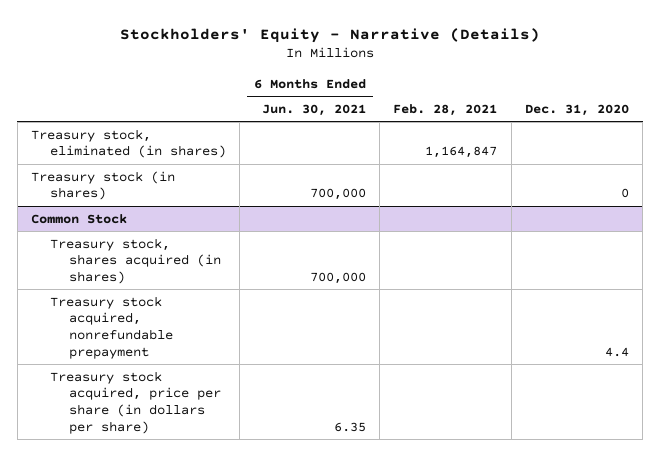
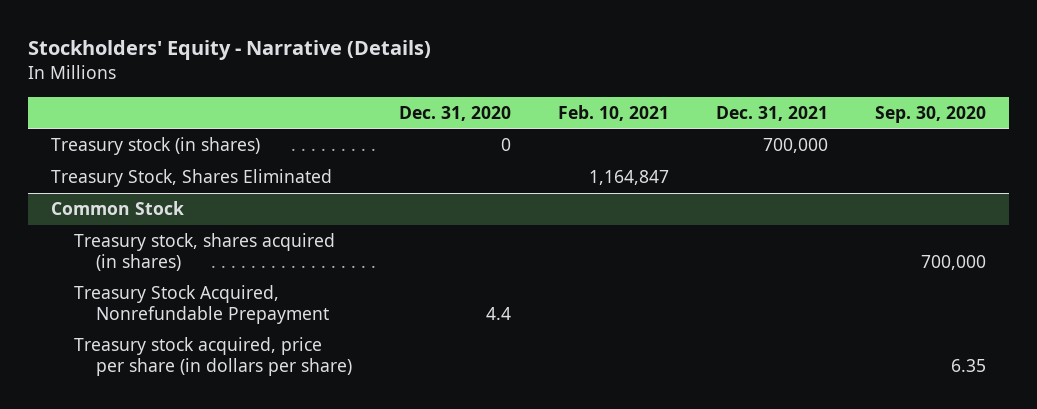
- | 6 Months Ended Jun. 30, 2021 | Feb. 28, 2021 | Dec. 31, 2020
+ | Dec. 31, 2020 | Feb. 10, 2021 | Dec. 31, 2021 | Sep. 30, 2020
- Treasury stock, eliminated (in shares) | | 1,164,847 |
+ Treasury Stock, Shares Eliminated | | 1,164,847 | |
@ Common Stock
- Treasury stock acquired, nonrefundable prepayment | | | 4.4
+ Treasury Stock Acquired, Nonrefundable Prepayment | 4.4 | | |

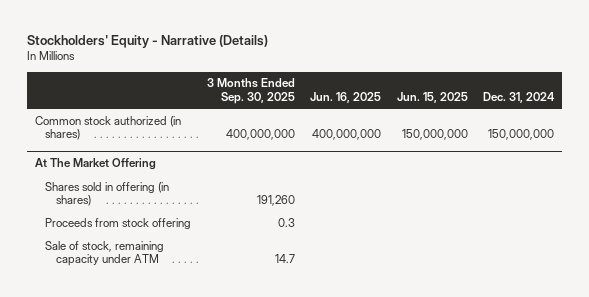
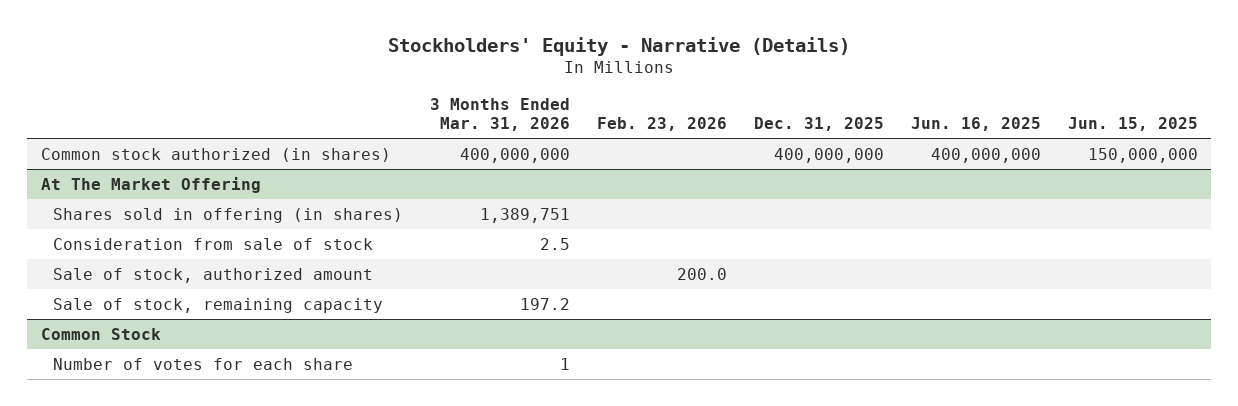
- | 3 Months Ended Sep. 30, 2025 | Jun. 16, 2025 | Jun. 15, 2025 | Dec. 31, 2024
+ | 3 Months Ended Mar. 31, 2026 | Feb. 23, 2026 | Dec. 31, 2025 | Jun. 16, 2025 | Jun. 15, 2025
@ At The Market Offering
- Proceeds from stock offering | 0.3 | | |
- Sale of stock, remaining capacity under ATM | 14.7 | | |
+ Consideration from sale of stock | 2.5 | | | |
+ Sale of stock, authorized amount | | 200.0 | | |
+ Sale of stock, remaining capacity | 197.2 | | | |
+ Common Stock
+ Number of votes for each share | 1 | | | |

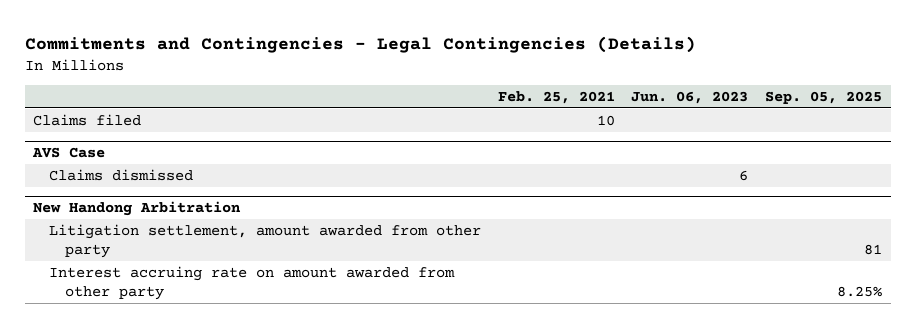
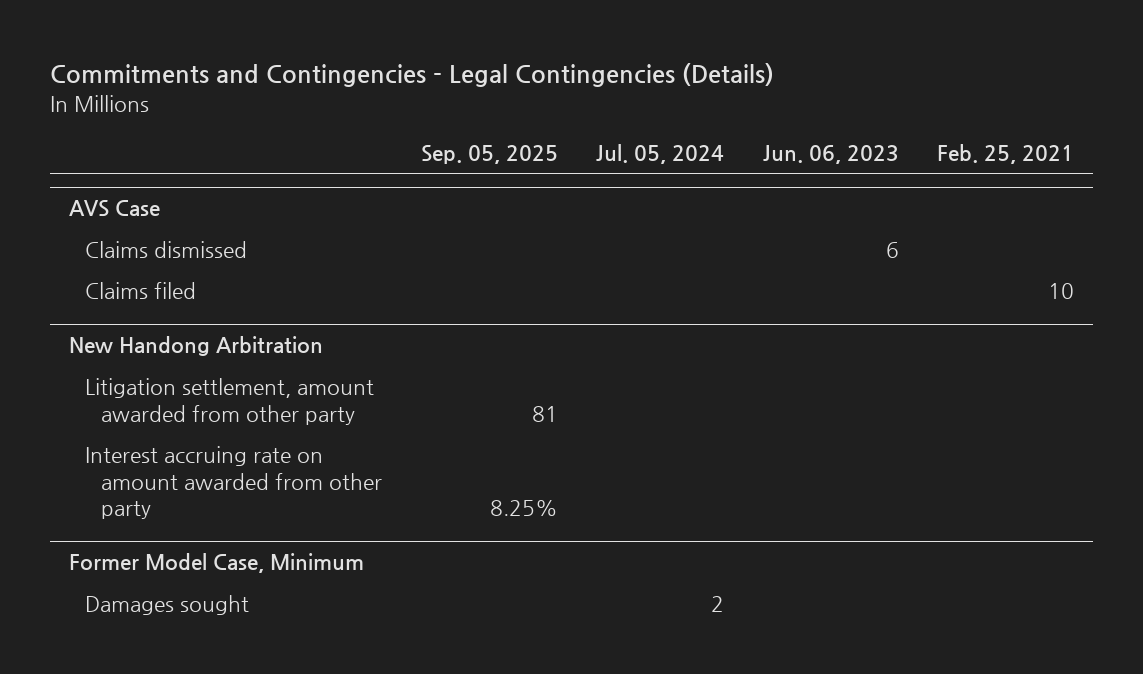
- | Feb. 25, 2021 | Jun. 06, 2023 | Sep. 05, 2025
+ | Sep. 05, 2025 | Jul. 05, 2024 | Jun. 06, 2023 | Feb. 25, 2021
- Claims filed | 10 | |
@ AVS Case
+ Claims filed | | | | 10
+ Former Model Case, Minimum
+ Damages sought | | 2 | |

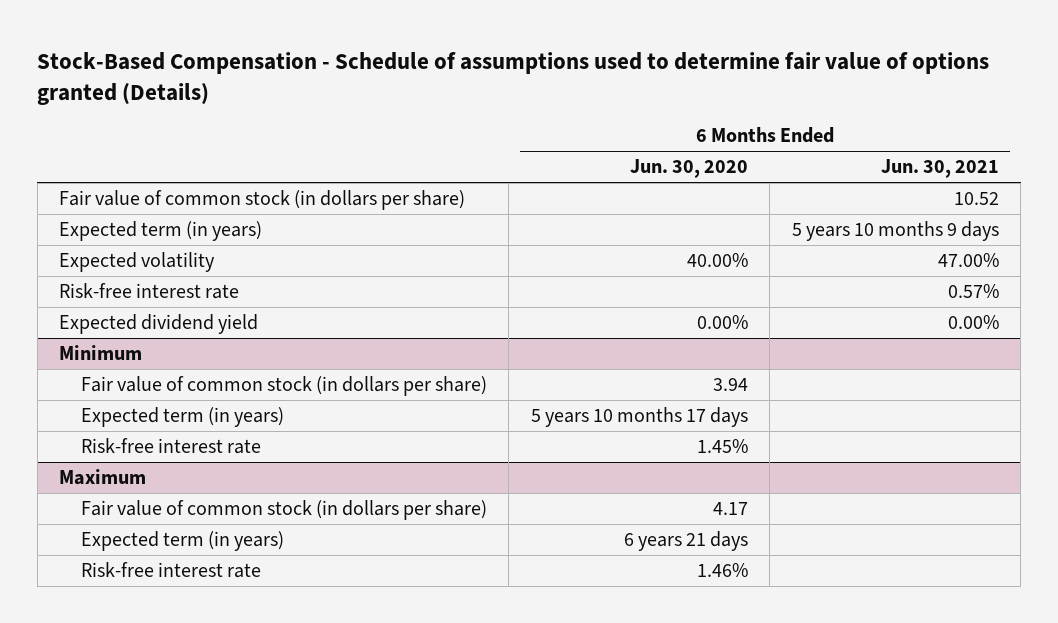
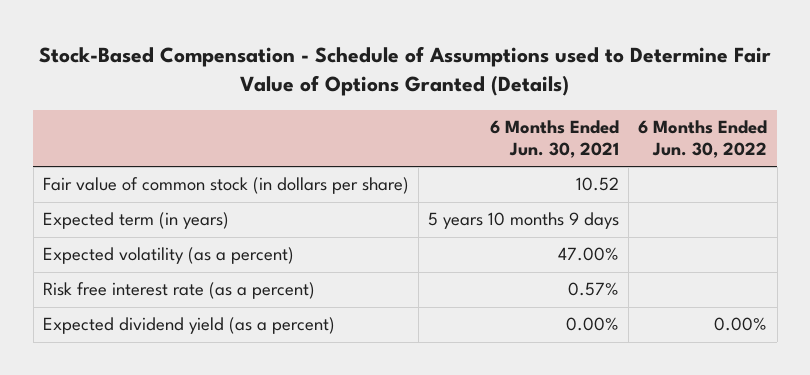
- Stock-Based Compensation - Schedule of assumptions used to determine fair value of options granted (Details)
+ Stock-Based Compensation - Schedule of Assumptions used to Determine Fair Value of Options Granted (Details)
- | 6 Months Ended Jun. 30, 2020 | 6 Months Ended Jun. 30, 2021
+ | 6 Months Ended Jun. 30, 2021 | 6 Months Ended Jun. 30, 2022
- Expected volatility | 40.00% | 47.00%
- Risk-free interest rate | | 0.57%
- Expected dividend yield | 0.00% | 0.00%
- Minimum
- Fair value of common stock (in dollars per share) | 3.94 |
- Expected term (in years) | 5 years 10 months 17 days |
- Risk-free interest rate | 1.45% |
- Maximum
- Fair value of common stock (in dollars per share) | 4.17 |
- Expected term (in years) | 6 years 21 days |
- Risk-free interest rate | 1.46% |
+ Expected volatility (as a percent) | 47.00% |
+ Risk free interest rate (as a percent) | 0.57% |
+ Expected dividend yield (as a percent) | 0.00% | 0.00%

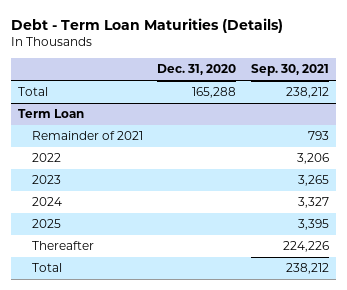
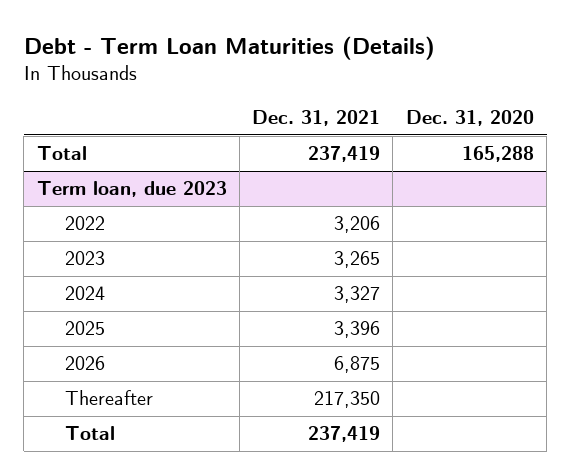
- | Dec. 31, 2020 | Sep. 30, 2021
+ | Dec. 31, 2021 | Dec. 31, 2020
- Term Loan
- Remainder of 2021 | | 793
+ Term loan, due 2023
+ 2026 | 6,875 |

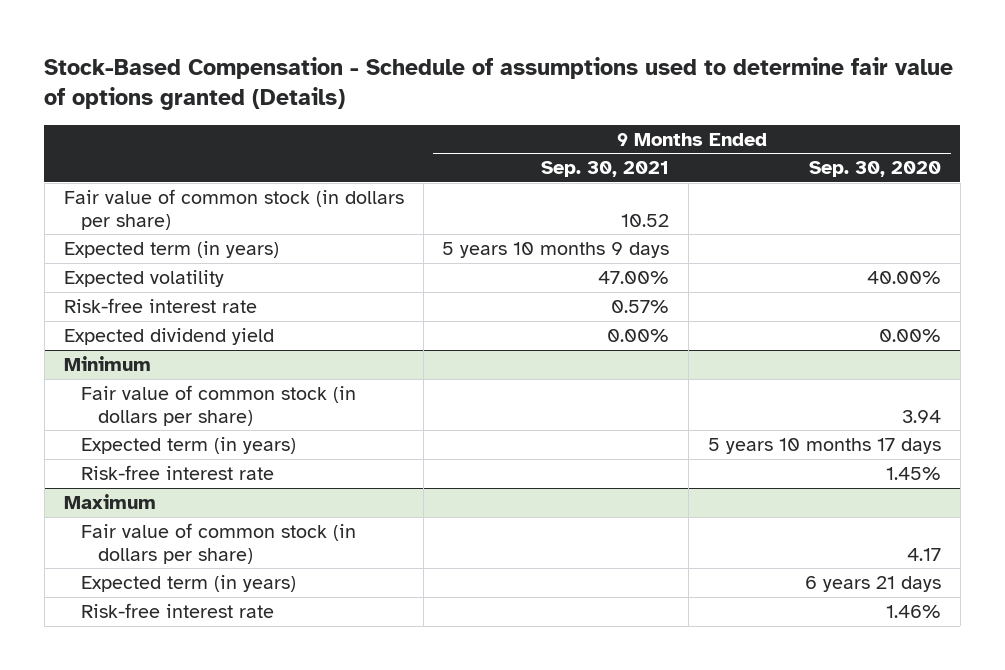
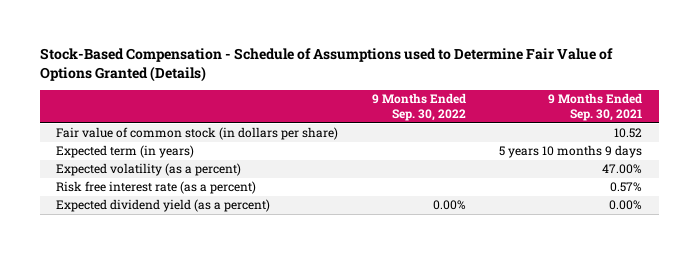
- Stock-Based Compensation - Schedule of assumptions used to determine fair value of options granted (Details)
+ Stock-Based Compensation - Schedule of Assumptions used to Determine Fair Value of Options Granted (Details)
- | 9 Months Ended Sep. 30, 2021 | 9 Months Ended Sep. 30, 2020
+ | 9 Months Ended Sep. 30, 2022 | 9 Months Ended Sep. 30, 2021
- Expected volatility | 47.00% | 40.00%
- Risk-free interest rate | 0.57% |
- Expected dividend yield | 0.00% | 0.00%
- Minimum
- Fair value of common stock (in dollars per share) | | 3.94
- Expected term (in years) | | 5 years 10 months 17 days
- Risk-free interest rate | | 1.45%
- Maximum
- Fair value of common stock (in dollars per share) | | 4.17
- Expected term (in years) | | 6 years 21 days
- Risk-free interest rate | | 1.46%
+ Expected volatility (as a percent) | | 47.00%
+ Risk free interest rate (as a percent) | | 0.57%
+ Expected dividend yield (as a percent) | 0.00% | 0.00%

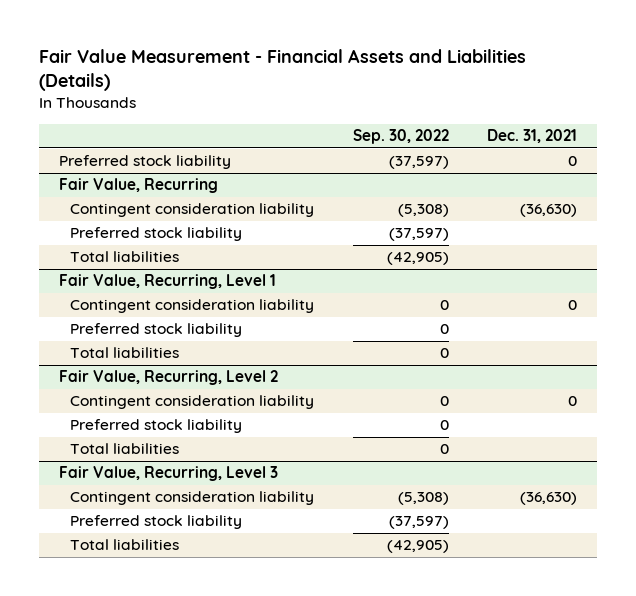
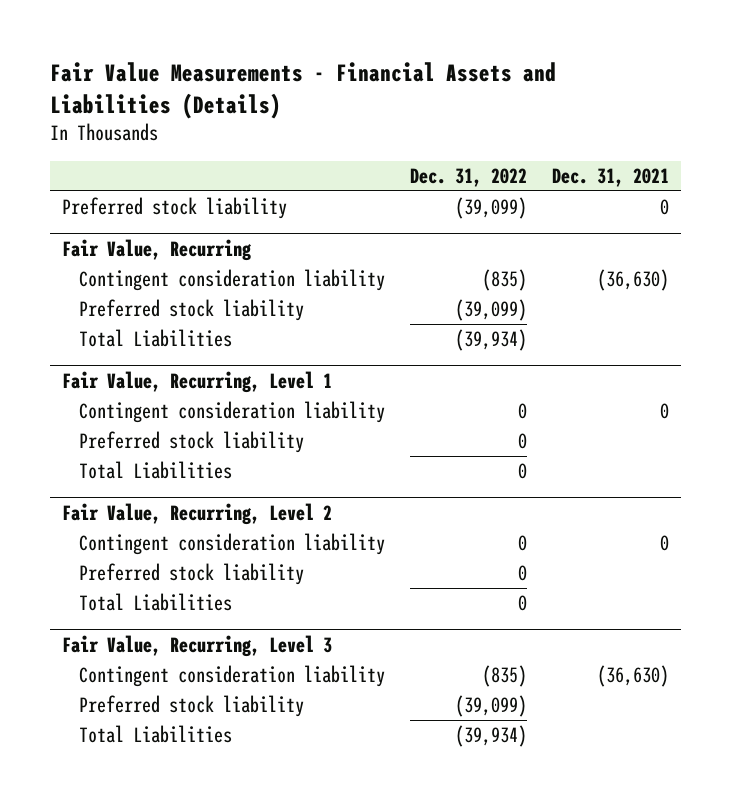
- Fair Value Measurement - Financial Assets and Liabilities (Details)
+ Fair Value Measurements - Financial Assets and Liabilities (Details)
- | Sep. 30, 2022 | Dec. 31, 2021
+ | Dec. 31, 2022 | Dec. 31, 2021
@ Fair Value, Recurring
- Total liabilities | (42,905) |
+ Total Liabilities | (39,934) |
@ Fair Value, Recurring, Level 1
- Total liabilities | 0 |
+ Total Liabilities | 0 |
@ Fair Value, Recurring, Level 2
- Total liabilities | 0 |
+ Total Liabilities | 0 |
@ Fair Value, Recurring, Level 3
- Total liabilities | (42,905) |
+ Total Liabilities | (39,934) |

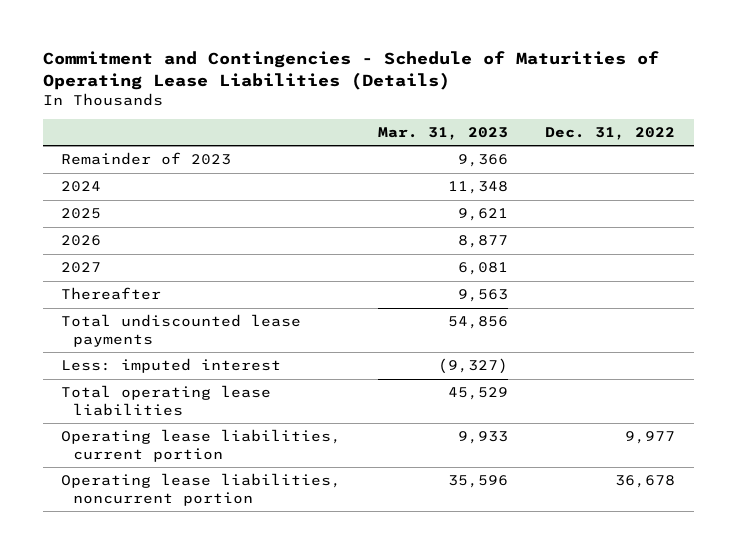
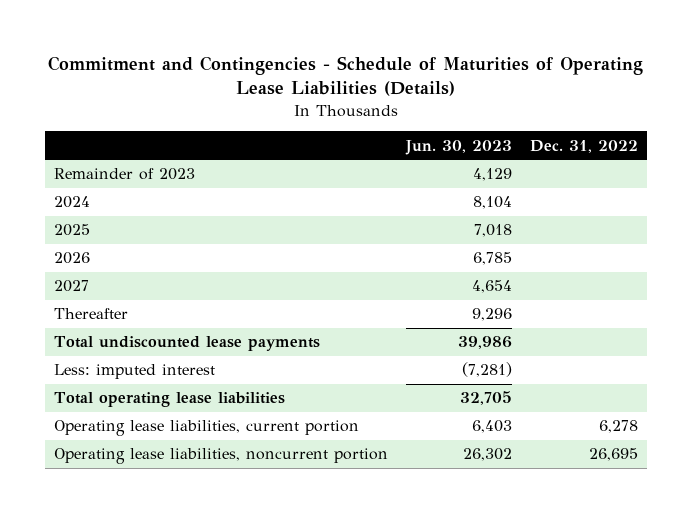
- | Mar. 31, 2023 | Dec. 31, 2022
+ | Jun. 30, 2023 | Dec. 31, 2022
- Operating lease liabilities, current portion | 9,933 | 9,977
- Operating lease liabilities, noncurrent portion | 35,596 | 36,678
+ Operating lease liabilities, current portion | 6,403 | 6,278
+ Operating lease liabilities, noncurrent portion | 26,302 | 26,695

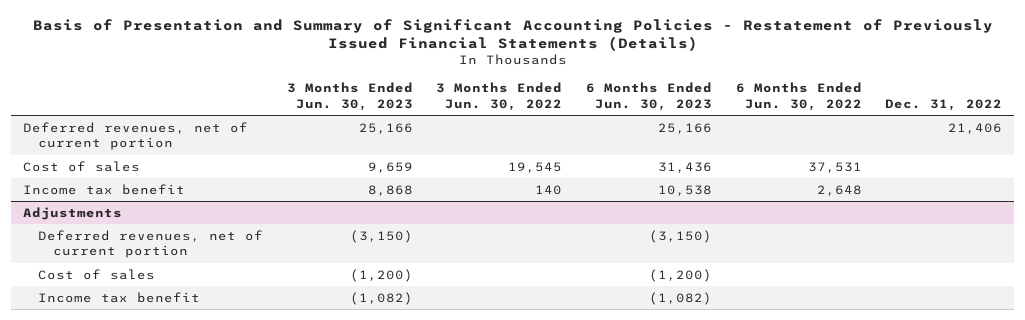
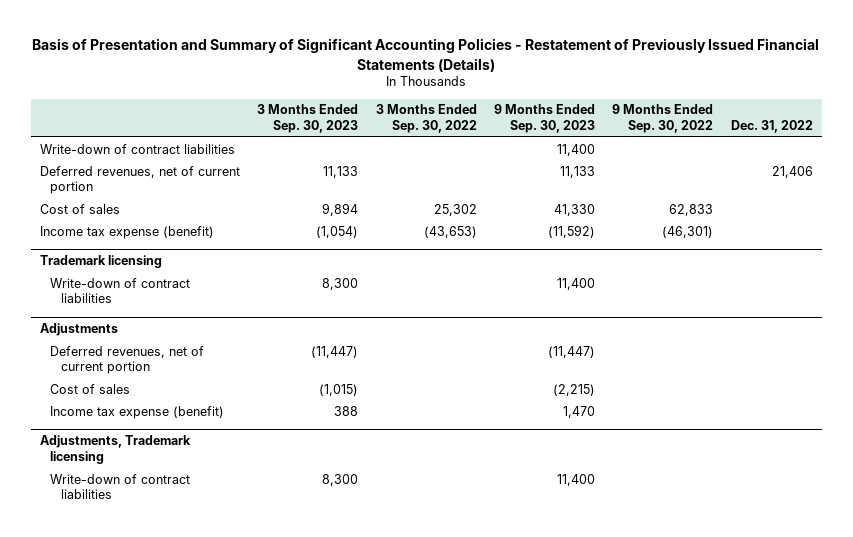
- | 3 Months Ended Jun. 30, 2023 | 3 Months Ended Jun. 30, 2022 | 6 Months Ended Jun. 30, 2023 | 6 Months Ended Jun. 30, 2022 | Dec. 31, 2022
+ | 3 Months Ended Sep. 30, 2023 | 3 Months Ended Sep. 30, 2022 | 9 Months Ended Sep. 30, 2023 | 9 Months Ended Sep. 30, 2022 | Dec. 31, 2022
+ Write-down of contract liabilities | | | 11,400 | |
- Income tax benefit | 8,868 | 140 | 10,538 | 2,648 |
+ Income tax expense (benefit) | (1,054) | (43,653) | (11,592) | (46,301) |
+ Trademark licensing
+ Write-down of contract liabilities | 8,300 | | 11,400 | |
@ Adjustments
- Income tax benefit | (1,082) | | (1,082) | |
+ Income tax expense (benefit) | 388 | | 1,470 | |
+ Adjustments, Trademark licensing
+ Write-down of contract liabilities | 8,300 | | 11,400 | |

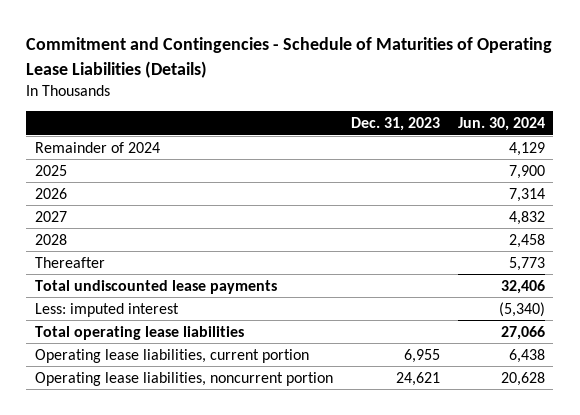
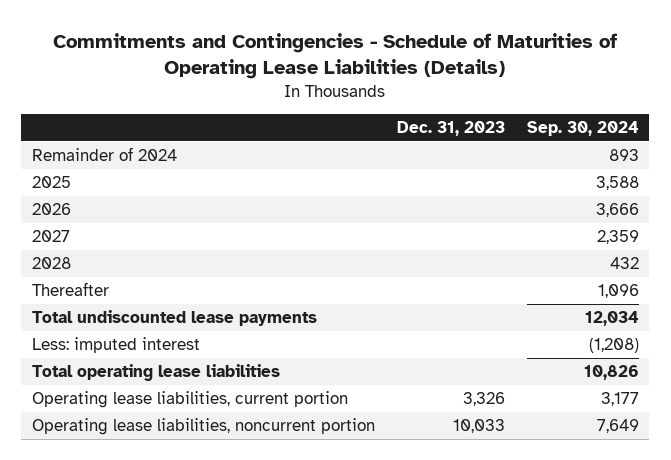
- Commitment and Contingencies - Schedule of Maturities of Operating Lease Liabilities (Details)
+ Commitments and Contingencies - Schedule of Maturities of Operating Lease Liabilities (Details)
- | Dec. 31, 2023 | Jun. 30, 2024
+ | Dec. 31, 2023 | Sep. 30, 2024
- Operating lease liabilities, current portion | 6,955 | 6,438
- Operating lease liabilities, noncurrent portion | 24,621 | 20,628
+ Operating lease liabilities, current portion | 3,326 | 3,177
+ Operating lease liabilities, noncurrent portion | 10,033 | 7,649

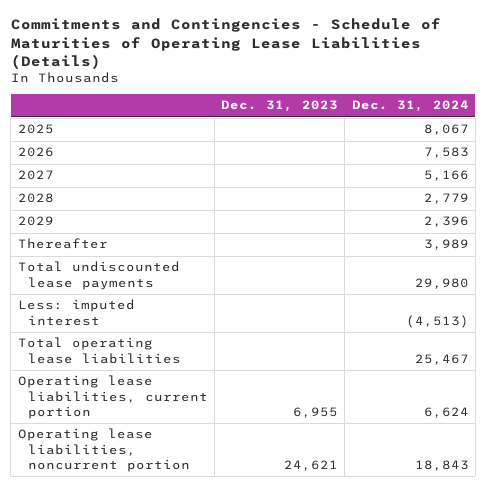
- | Dec. 31, 2023 | Sep. 30, 2024
+ | Dec. 31, 2023 | Dec. 31, 2024
- Remainder of 2024 | | 893
+ 2029 | | 2,396
- Operating lease liabilities, current portion | 3,326 | 3,177
- Operating lease liabilities, noncurrent portion | 10,033 | 7,649
+ Operating lease liabilities, current portion | 6,955 | 6,624
+ Operating lease liabilities, noncurrent portion | 24,621 | 18,843

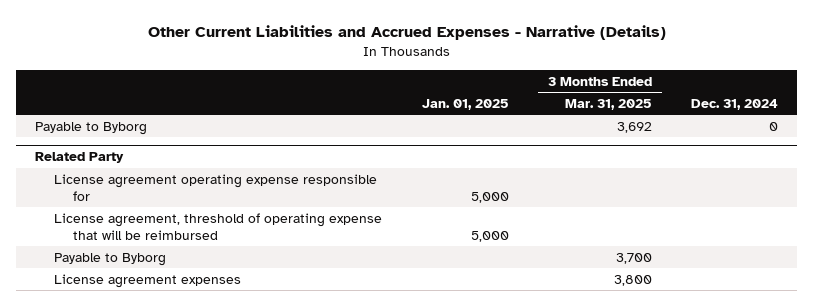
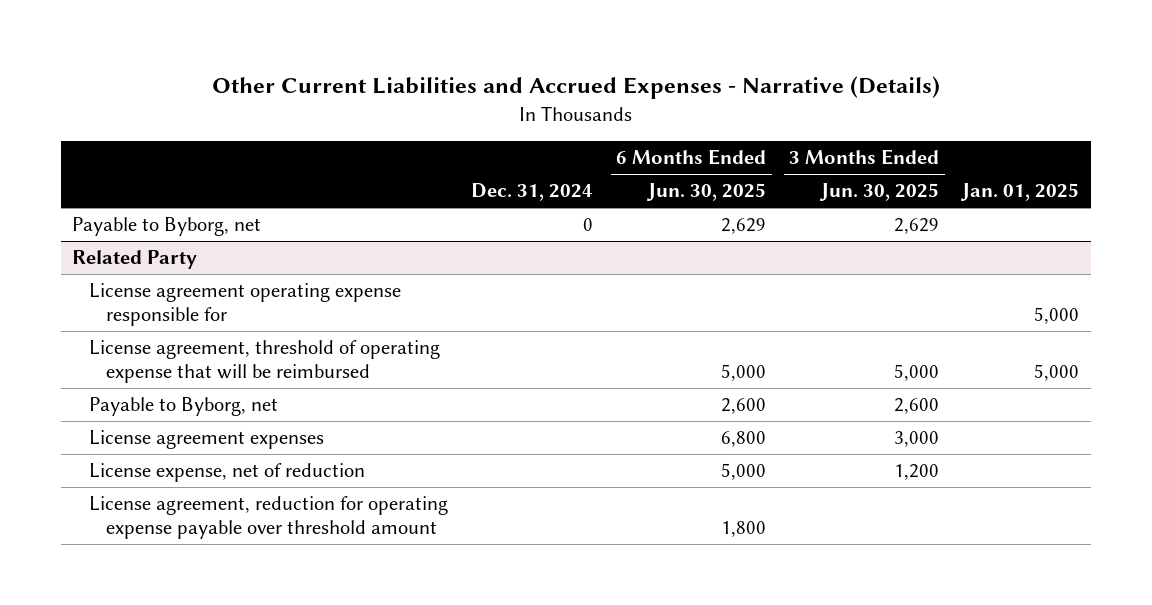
- | Jan. 01, 2025 | 3 Months Ended Mar. 31, 2025 | Dec. 31, 2024
+ | Dec. 31, 2024 | 6 Months Ended Jun. 30, 2025 | 3 Months Ended Jun. 30, 2025 | Jan. 01, 2025
- Payable to Byborg | | 3,692 | 0
+ Payable to Byborg, net | 0 | 2,629 | 2,629 |
@ Related Party
- Payable to Byborg | | 3,700 |
+ Payable to Byborg, net | | 2,600 | 2,600 |
+ License expense, net of reduction | | 5,000 | 1,200 |
+ License agreement, reduction for operating expense payable over threshold amount | | 1,800 | |

